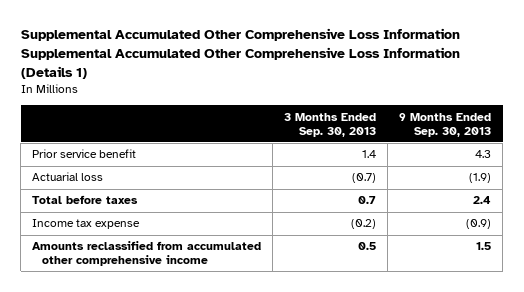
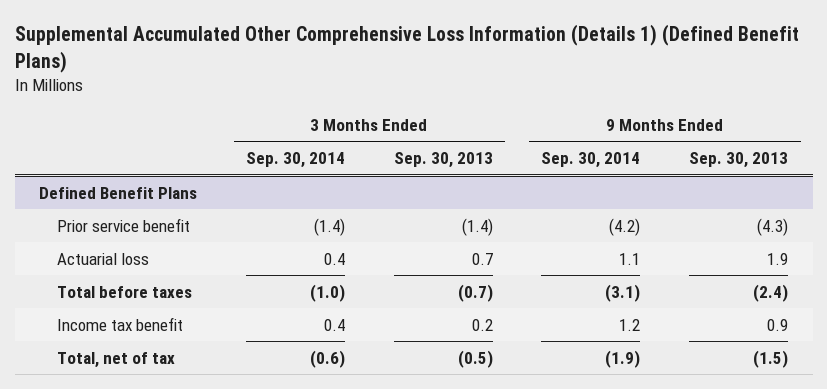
- Supplemental Accumulated Other Comprehensive Loss Information Supplemental Accumulated Other Comprehensive Loss Information (Details 1)
+ Supplemental Accumulated Other Comprehensive Loss Information (Details 1) (Defined Benefit Plans)
- | 3 Months Ended Sep. 30, 2013 | 9 Months Ended Sep. 30, 2013
+ | 3 Months Ended Sep. 30, 2014 | 3 Months Ended Sep. 30, 2013 | 9 Months Ended Sep. 30, 2014 | 9 Months Ended Sep. 30, 2013
- Prior service benefit | 1.4 | 4.3
- Actuarial loss | (0.7) | (1.9)
- Total before taxes | 0.7 | 2.4
- Income tax expense | (0.2) | (0.9)
- Amounts reclassified from accumulated other comprehensive income | 0.5 | 1.5
+ Defined Benefit Plans
+ Prior service benefit | (1.4) | (1.4) | (4.2) | (4.3)
+ Actuarial loss | 0.4 | 0.7 | 1.1 | 1.9
+ Total before taxes | (1.0) | (0.7) | (3.1) | (2.4)
+ Income tax benefit | 0.4 | 0.2 | 1.2 | 0.9
+ Total, net of tax | (0.6) | (0.5) | (1.9) | (1.5)

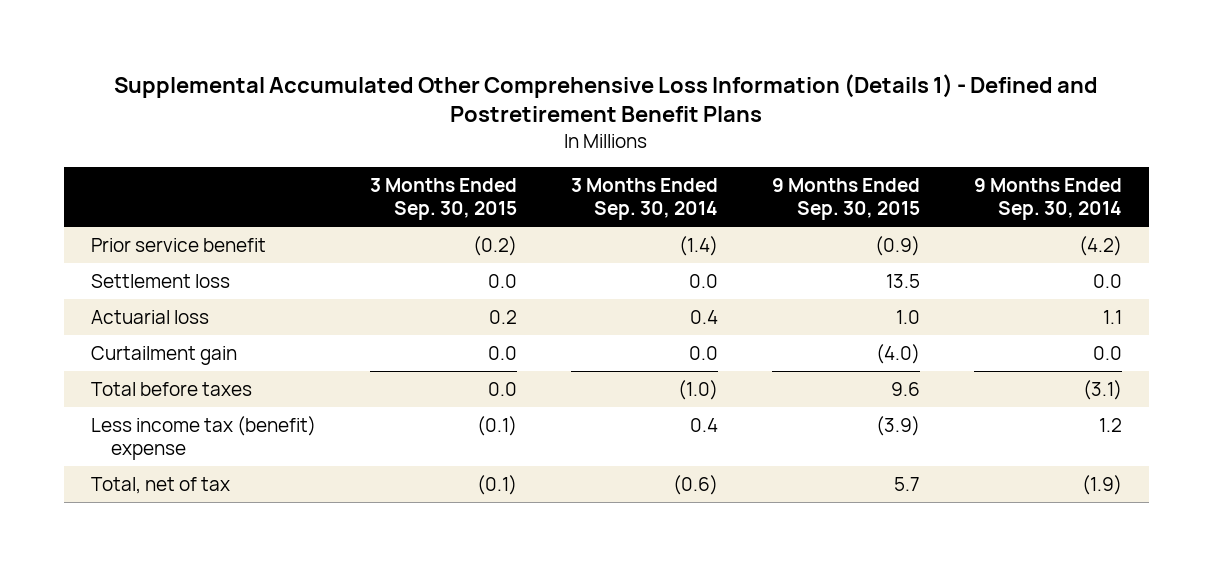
- Supplemental Accumulated Other Comprehensive Loss Information (Details 1) (Defined Benefit Plans)
+ Supplemental Accumulated Other Comprehensive Loss Information (Details 1) - Defined and Postretirement Benefit Plans
- | 3 Months Ended Sep. 30, 2014 | 3 Months Ended Sep. 30, 2013 | 9 Months Ended Sep. 30, 2014 | 9 Months Ended Sep. 30, 2013
+ | 3 Months Ended Sep. 30, 2015 | 3 Months Ended Sep. 30, 2014 | 9 Months Ended Sep. 30, 2015 | 9 Months Ended Sep. 30, 2014
- Defined Benefit Plans
+ Settlement loss | 0.0 | 0.0 | 13.5 | 0.0
+ Curtailment gain | 0.0 | 0.0 | (4.0) | 0.0
- Income tax benefit | 0.4 | 0.2 | 1.2 | 0.9
+ Less income tax (benefit) expense | (0.1) | 0.4 | (3.9) | 1.2

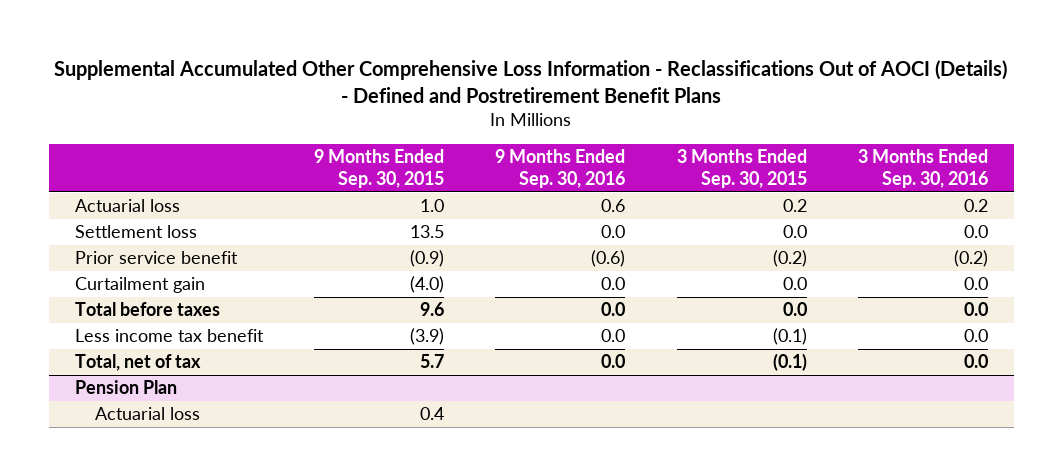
- Supplemental Accumulated Other Comprehensive Loss Information (Details 1) - Defined and Postretirement Benefit Plans
+ Supplemental Accumulated Other Comprehensive Loss Information - Reclassifications Out of AOCI (Details) - Defined and Postretirement Benefit Plans
- | 3 Months Ended Sep. 30, 2015 | 3 Months Ended Sep. 30, 2014 | 9 Months Ended Sep. 30, 2015 | 9 Months Ended Sep. 30, 2014
+ | 9 Months Ended Sep. 30, 2015 | 9 Months Ended Sep. 30, 2016 | 3 Months Ended Sep. 30, 2015 | 3 Months Ended Sep. 30, 2016
moved down: Settlement loss | 13.5 | 0.0 | 0.0 | 0.0
moved down: Prior service benefit | (0.9) | (0.6) | (0.2) | (0.2)
- Less income tax (benefit) expense | (0.1) | 0.4 | (3.9) | 1.2
+ Less income tax benefit | (3.9) | 0.0 | (0.1) | 0.0
+ Pension Plan
+ Actuarial loss | 0.4 | | |

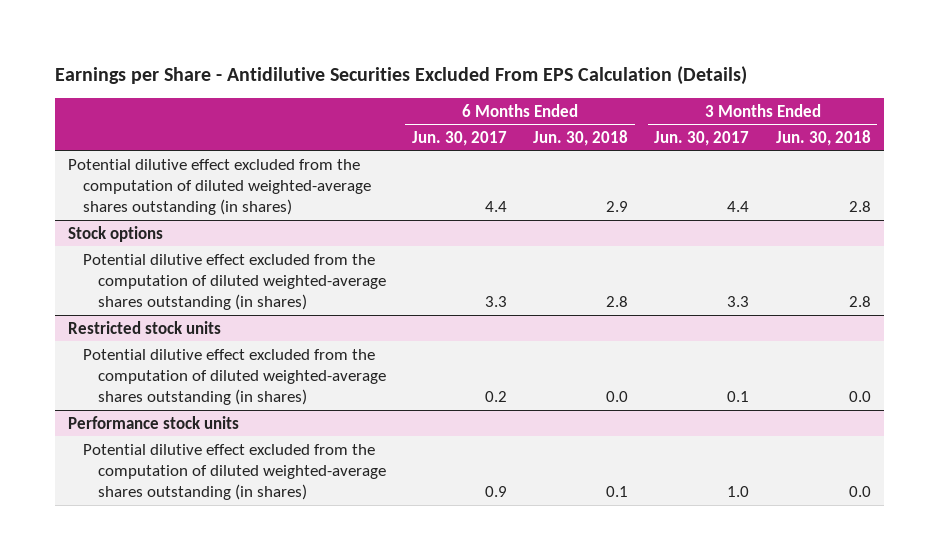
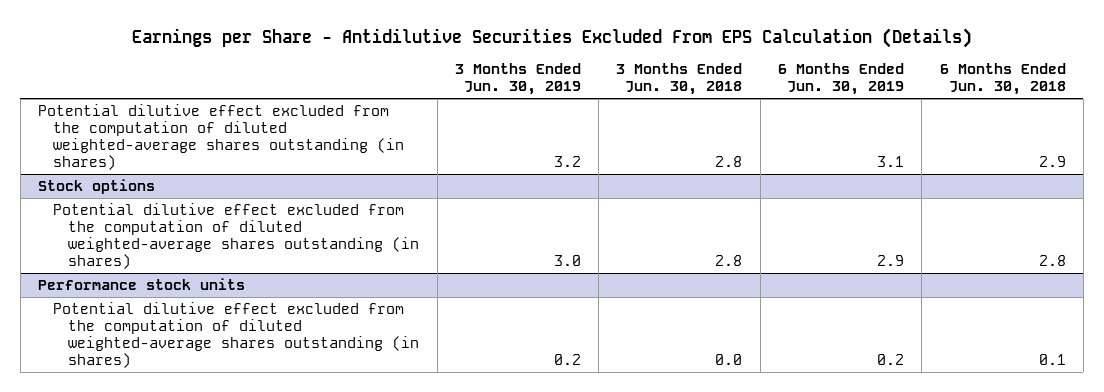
- | 6 Months Ended Jun. 30, 2017 | 6 Months Ended Jun. 30, 2018 | 3 Months Ended Jun. 30, 2017 | 3 Months Ended Jun. 30, 2018
+ | 3 Months Ended Jun. 30, 2019 | 3 Months Ended Jun. 30, 2018 | 6 Months Ended Jun. 30, 2019 | 6 Months Ended Jun. 30, 2018
- Restricted stock units
- Potential dilutive effect excluded from the computation of diluted weighted-average shares outstanding (in shares) | 0.2 | 0.0 | 0.1 | 0.0

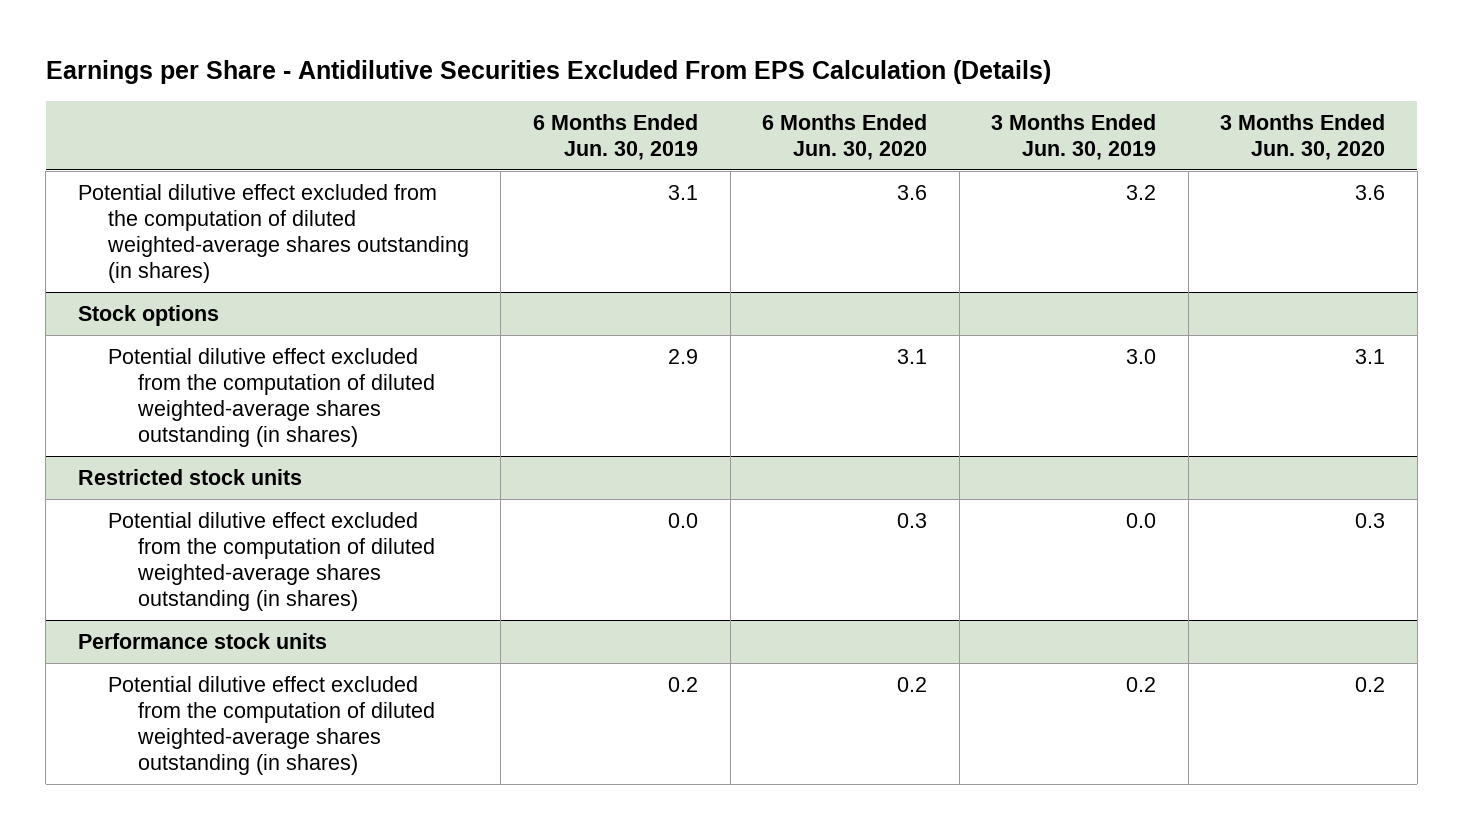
- | 3 Months Ended Jun. 30, 2019 | 3 Months Ended Jun. 30, 2018 | 6 Months Ended Jun. 30, 2019 | 6 Months Ended Jun. 30, 2018
+ | 6 Months Ended Jun. 30, 2019 | 6 Months Ended Jun. 30, 2020 | 3 Months Ended Jun. 30, 2019 | 3 Months Ended Jun. 30, 2020
+ Restricted stock units
+ Potential dilutive effect excluded from the computation of diluted weighted-average shares outstanding (in shares) | 0.0 | 0.3 | 0.0 | 0.3

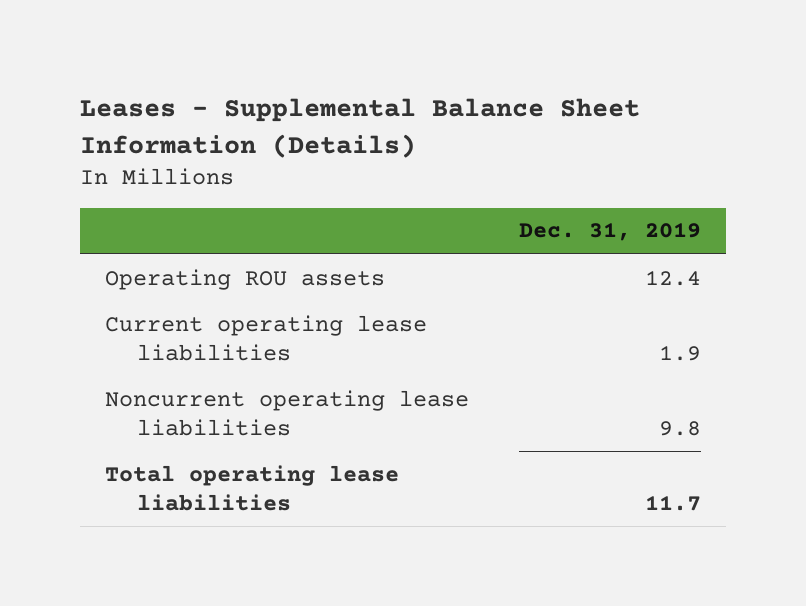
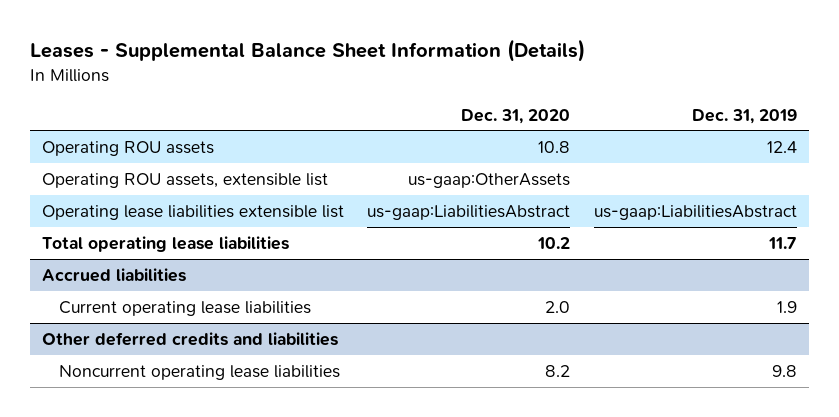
- | Dec. 31, 2019
+ | Dec. 31, 2020 | Dec. 31, 2019
+ Operating ROU assets, extensible list | us-gaap:OtherAssets |
+ Operating lease liabilities extensible list | us-gaap:LiabilitiesAbstract | us-gaap:LiabilitiesAbstract
moved up: Total operating lease liabilities | 10.2 | 11.7
+ Accrued liabilities
+ Other deferred credits and liabilities

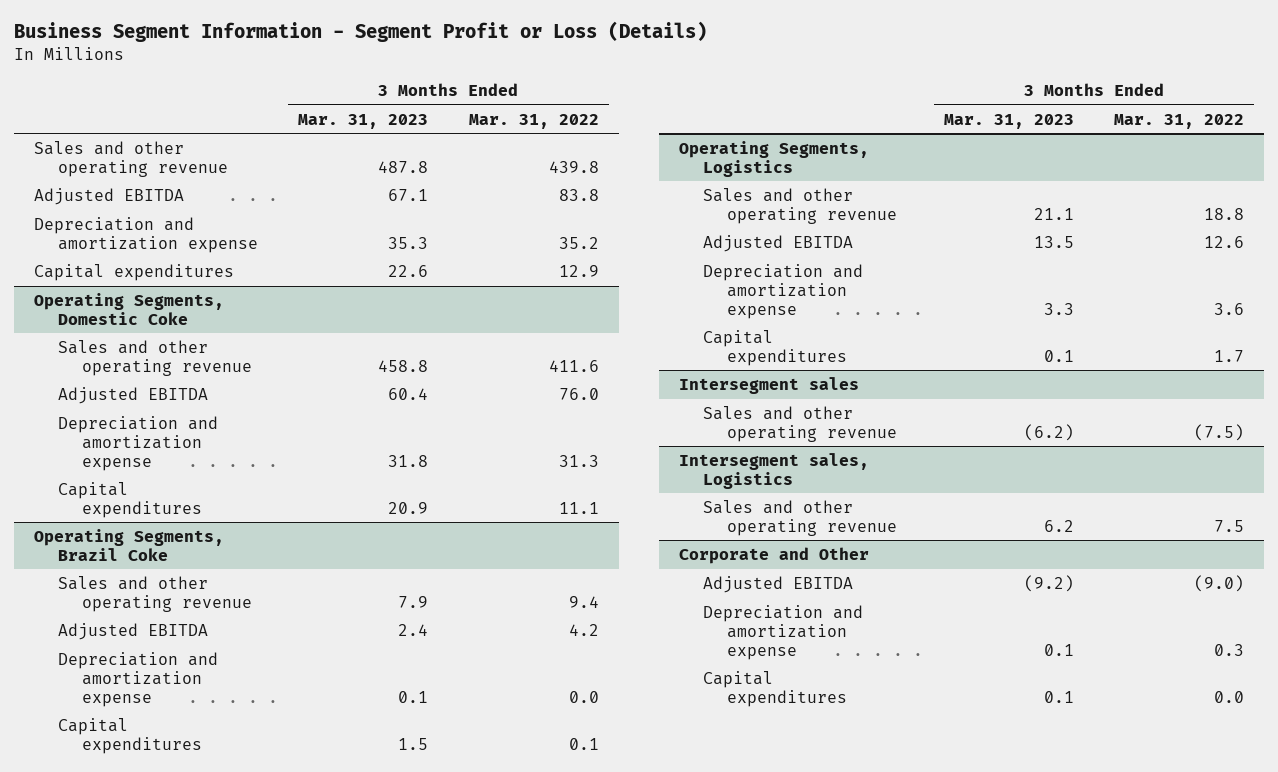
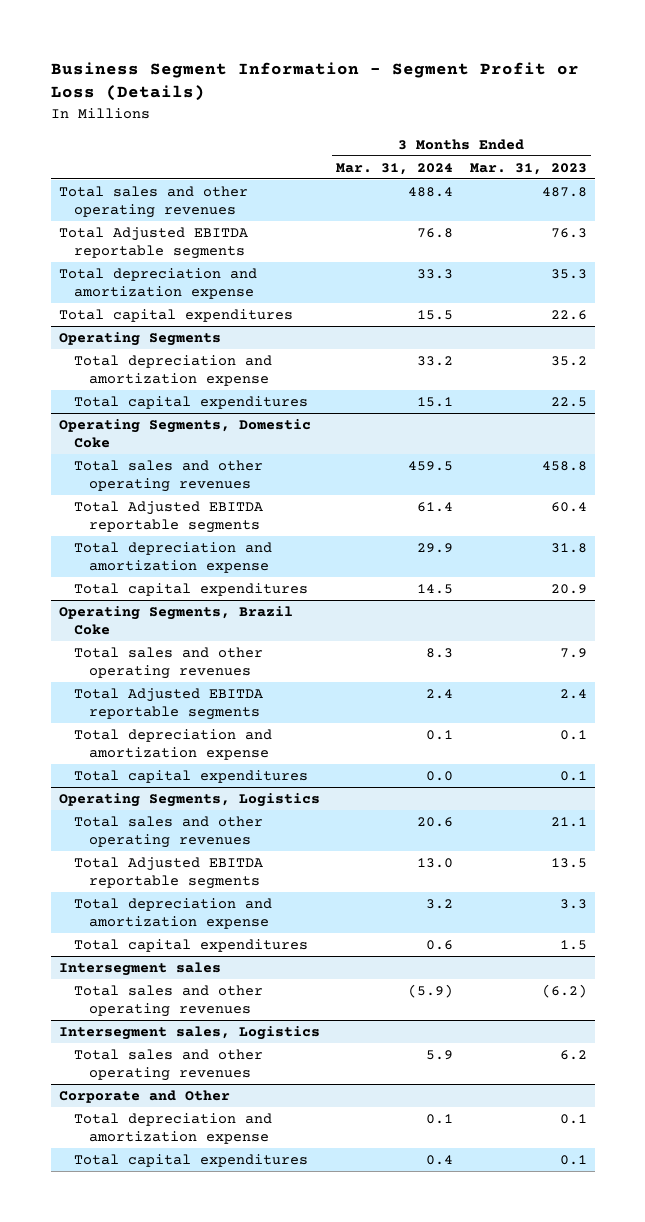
- | 3 Months Ended Mar. 31, 2023 | 3 Months Ended Mar. 31, 2022
+ | 3 Months Ended Mar. 31, 2024 | 3 Months Ended Mar. 31, 2023
- Sales and other operating revenue | 487.8 | 439.8
- Adjusted EBITDA | 67.1 | 83.8
- Depreciation and amortization expense | 35.3 | 35.2
- Capital expenditures | 22.6 | 12.9
+ Total sales and other operating revenues | 488.4 | 487.8
+ Total Adjusted EBITDA reportable segments | 76.8 | 76.3
+ Total depreciation and amortization expense | 33.3 | 35.3
+ Total capital expenditures | 15.5 | 22.6
+ Operating Segments
+ Total depreciation and amortization expense | 33.2 | 35.2
+ Total capital expenditures | 15.1 | 22.5
@ Operating Segments, Domestic Coke
- Sales and other operating revenue | 458.8 | 411.6
- Adjusted EBITDA | 60.4 | 76.0
- Depreciation and amortization expense | 31.8 | 31.3
- Capital expenditures | 20.9 | 11.1
+ Total sales and other operating revenues | 459.5 | 458.8
+ Total Adjusted EBITDA reportable segments | 61.4 | 60.4
+ Total depreciation and amortization expense | 29.9 | 31.8
+ Total capital expenditures | 14.5 | 20.9
@ Operating Segments, Brazil Coke
- Sales and other operating revenue | 7.9 | 9.4
- Adjusted EBITDA | 2.4 | 4.2
- Depreciation and amortization expense | 0.1 | 0.0
- Capital expenditures | 1.5 | 0.1
+ Total sales and other operating revenues | 8.3 | 7.9
+ Total Adjusted EBITDA reportable segments | 2.4 | 2.4
+ Total depreciation and amortization expense | 0.1 | 0.1
+ Total capital expenditures | 0.0 | 0.1
@ Operating Segments, Logistics
- Sales and other operating revenue | 21.1 | 18.8
- Adjusted EBITDA | 13.5 | 12.6
- Depreciation and amortization expense | 3.3 | 3.6
- Capital expenditures | 0.1 | 1.7
+ Total sales and other operating revenues | 20.6 | 21.1
+ Total Adjusted EBITDA reportable segments | 13.0 | 13.5
+ Total depreciation and amortization expense | 3.2 | 3.3
+ Total capital expenditures | 0.6 | 1.5
@ Intersegment sales
- Sales and other operating revenue | (6.2) | (7.5)
+ Total sales and other operating revenues | (5.9) | (6.2)
@ Intersegment sales, Logistics
- Sales and other operating revenue | 6.2 | 7.5
+ Total sales and other operating revenues | 5.9 | 6.2
@ Corporate and Other
- Adjusted EBITDA | (9.2) | (9.0)
- Depreciation and amortization expense | 0.1 | 0.3
- Capital expenditures | 0.1 | 0.0
+ Total depreciation and amortization expense | 0.1 | 0.1
+ Total capital expenditures | 0.4 | 0.1

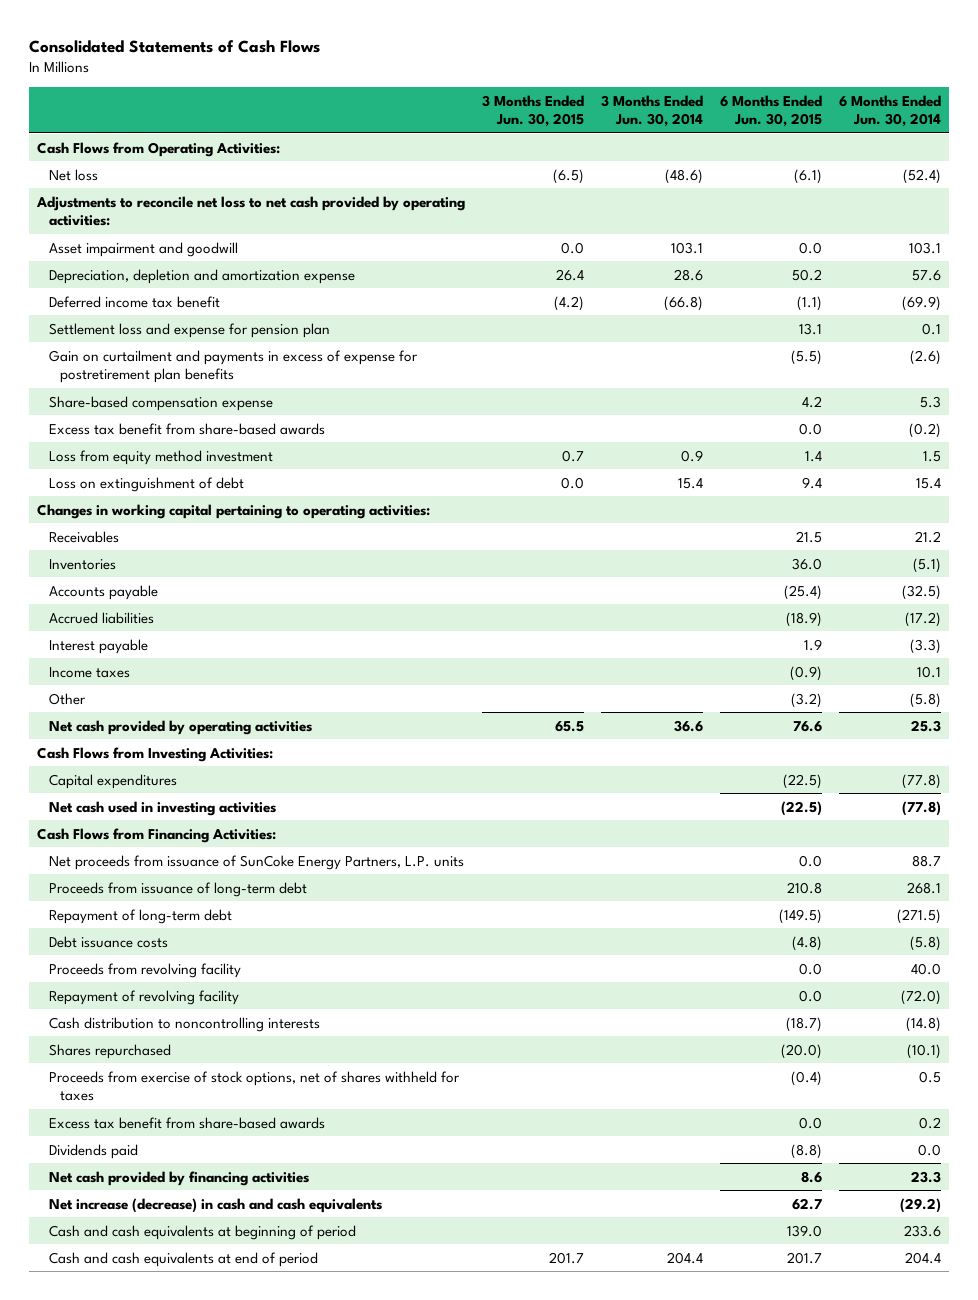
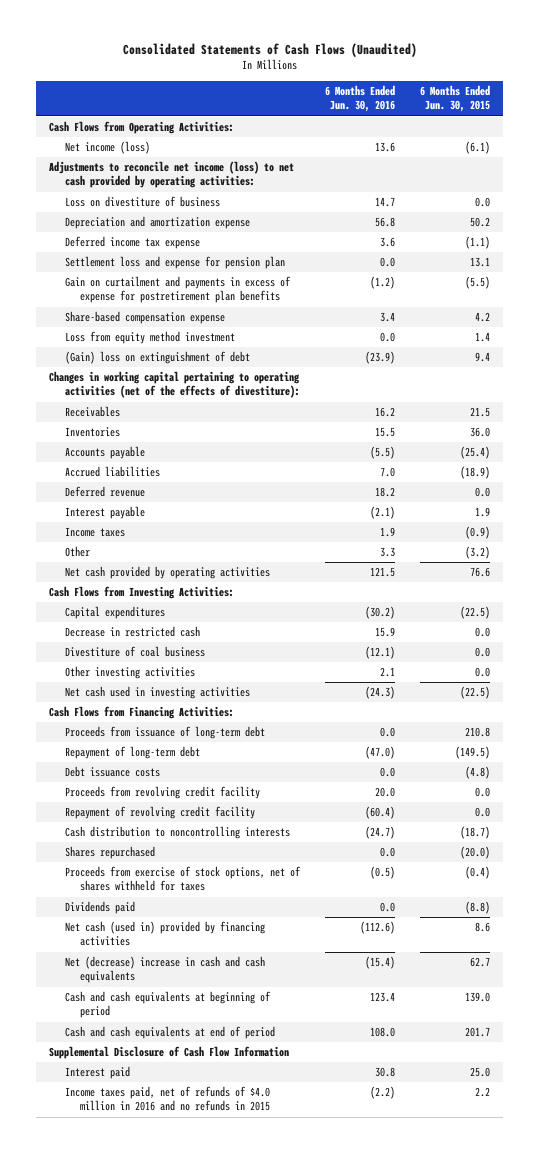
- Consolidated Statements of Cash Flows
+ Consolidated Statements of Cash Flows (Unaudited)
- | 3 Months Ended Jun. 30, 2015 | 3 Months Ended Jun. 30, 2014 | 6 Months Ended Jun. 30, 2015 | 6 Months Ended Jun. 30, 2014
+ | 6 Months Ended Jun. 30, 2016 | 6 Months Ended Jun. 30, 2015
- Net loss | (6.5) | (48.6) | (6.1) | (52.4)
- Adjustments to reconcile net loss to net cash provided by operating activities:
- Asset impairment and goodwill | 0.0 | 103.1 | 0.0 | 103.1
- Depreciation, depletion and amortization expense | 26.4 | 28.6 | 50.2 | 57.6
- Deferred income tax benefit | (4.2) | (66.8) | (1.1) | (69.9)
+ Net income (loss) | 13.6 | (6.1)
+ Adjustments to reconcile net income (loss) to net cash provided by operating activities:
+ Loss on divestiture of business | 14.7 | 0.0
+ Depreciation and amortization expense | 56.8 | 50.2
+ Deferred income tax expense | 3.6 | (1.1)
- Excess tax benefit from share-based awards | | | 0.0 | (0.2)
- Loss on extinguishment of debt | 0.0 | 15.4 | 9.4 | 15.4
- Changes in working capital pertaining to operating activities:
+ (Gain) loss on extinguishment of debt | (23.9) | 9.4
+ Changes in working capital pertaining to operating activities (net of the effects of divestiture):
+ Deferred revenue | 18.2 | 0.0
+ Decrease in restricted cash | 15.9 | 0.0
+ Divestiture of coal business | (12.1) | 0.0
+ Other investing activities | 2.1 | 0.0
- Net proceeds from issuance of SunCoke Energy Partners, L.P. units | | | 0.0 | 88.7
- Proceeds from revolving facility | | | 0.0 | 40.0
- Repayment of revolving facility | | | 0.0 | (72.0)
+ Proceeds from revolving credit facility | 20.0 | 0.0
+ Repayment of revolving credit facility | (60.4) | 0.0
- Excess tax benefit from share-based awards | | | 0.0 | 0.2
- Net cash provided by financing activities | | | 8.6 | 23.3
- Net increase (decrease) in cash and cash equivalents | | | 62.7 | (29.2)
+ Net cash (used in) provided by financing activities | (112.6) | 8.6
+ Net (decrease) increase in cash and cash equivalents | (15.4) | 62.7
+ Supplemental Disclosure of Cash Flow Information
+ Interest paid | 30.8 | 25.0
+ Income taxes paid, net of refunds of $4.0 million in 2016 and no refunds in 2015 | (2.2) | 2.2

